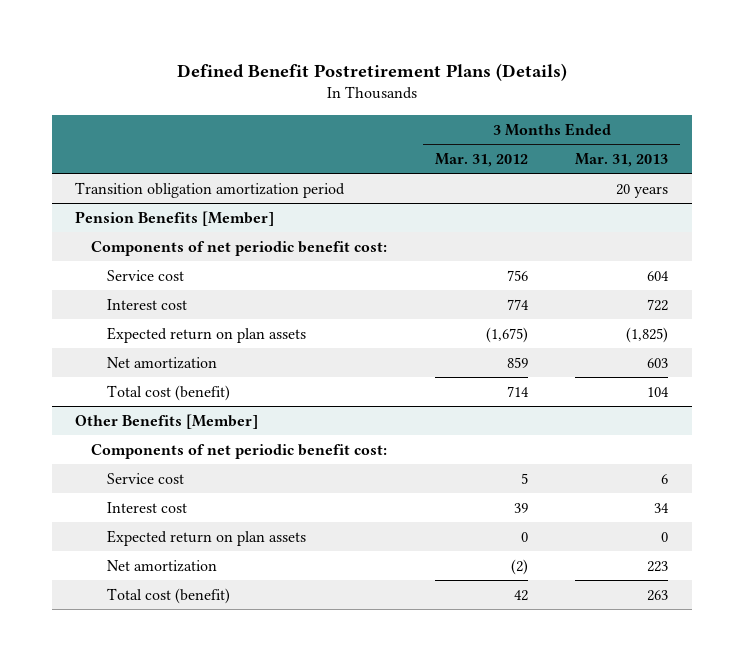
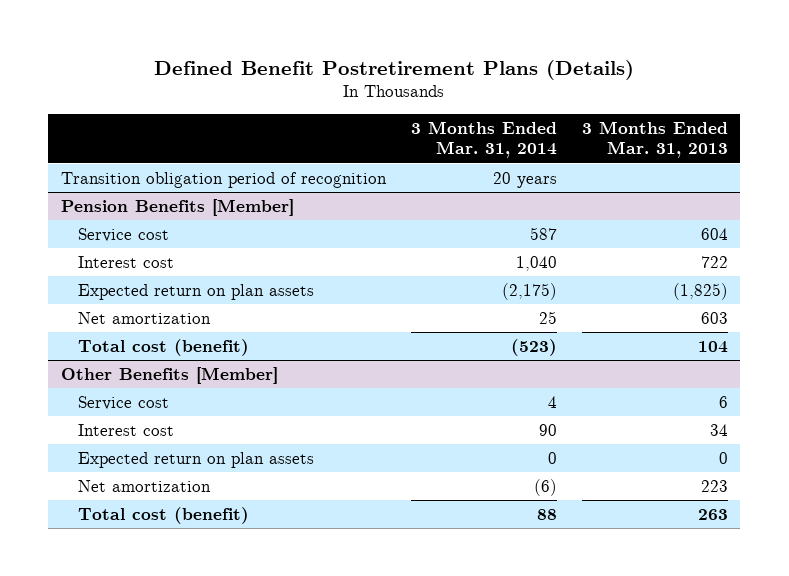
- | 3 Months Ended Mar. 31, 2012 | 3 Months Ended Mar. 31, 2013
+ | 3 Months Ended Mar. 31, 2014 | 3 Months Ended Mar. 31, 2013
- Transition obligation amortization period | | 20 years
+ Transition obligation period of recognition | 20 years |
@ Pension Benefits [Member]
- Components of net periodic benefit cost:
@ Other Benefits [Member]
- Components of net periodic benefit cost:

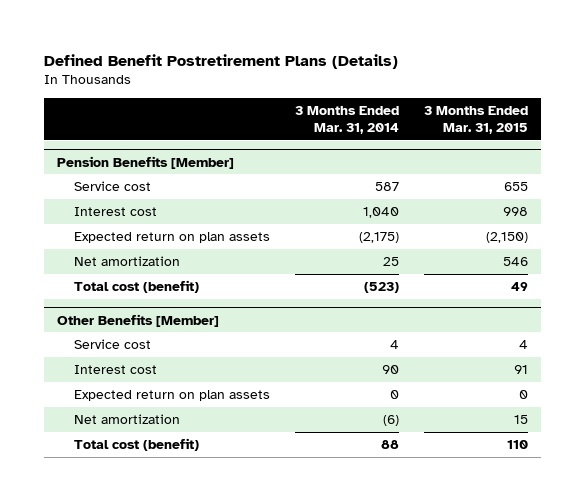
- | 3 Months Ended Mar. 31, 2014 | 3 Months Ended Mar. 31, 2013
+ | 3 Months Ended Mar. 31, 2014 | 3 Months Ended Mar. 31, 2015
- Transition obligation period of recognition | 20 years |

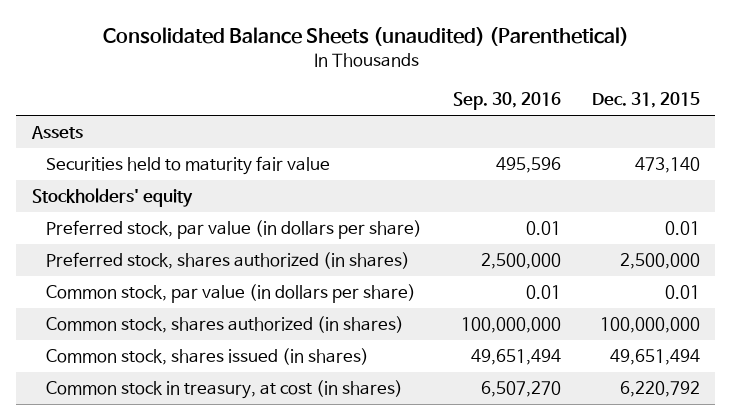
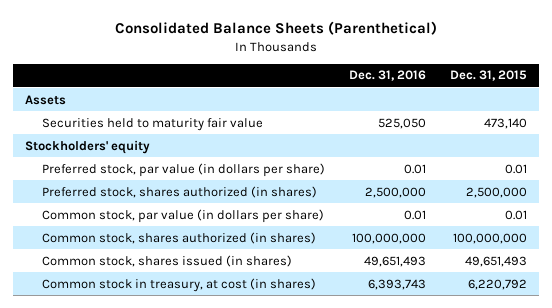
- Consolidated Balance Sheets (unaudited) (Parenthetical)
+ Consolidated Balance Sheets (Parenthetical)
- | Sep. 30, 2016 | Dec. 31, 2015
+ | Dec. 31, 2016 | Dec. 31, 2015
- Common stock, shares issued (in shares) | 49,651,494 | 49,651,494
+ Common stock, shares issued (in shares) | 49,651,493 | 49,651,493

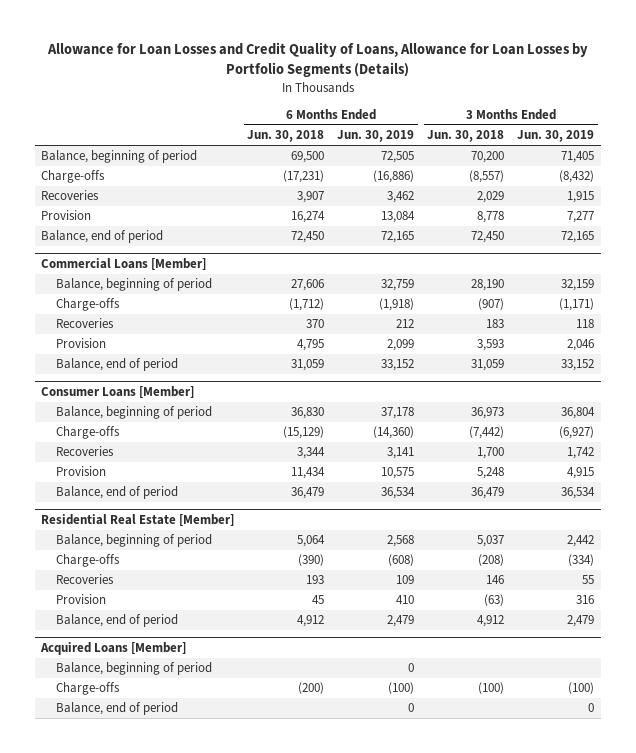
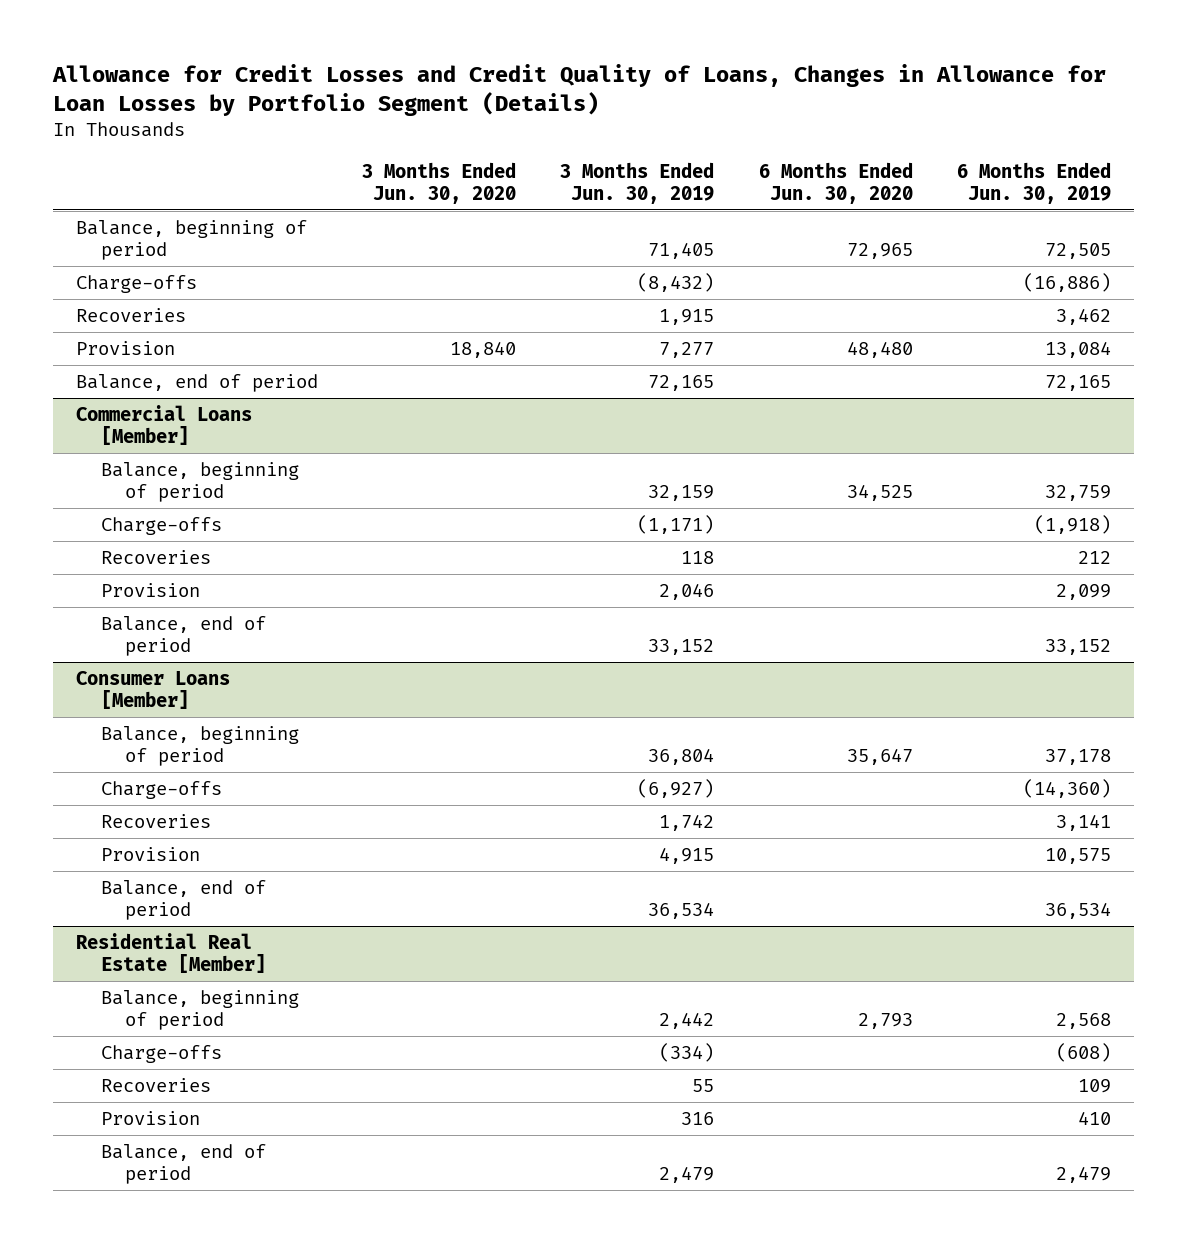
- Allowance for Loan Losses and Credit Quality of Loans, Allowance for Loan Losses by Portfolio Segments (Details)
+ Allowance for Credit Losses and Credit Quality of Loans, Changes in Allowance for Loan Losses by Portfolio Segment (Details)
- | 6 Months Ended Jun. 30, 2018 | 6 Months Ended Jun. 30, 2019 | 3 Months Ended Jun. 30, 2018 | 3 Months Ended Jun. 30, 2019
+ | 3 Months Ended Jun. 30, 2020 | 3 Months Ended Jun. 30, 2019 | 6 Months Ended Jun. 30, 2020 | 6 Months Ended Jun. 30, 2019
- Acquired Loans [Member]
- Balance, beginning of period | | 0 | |
- Charge-offs | (200) | (100) | (100) | (100)
- Balance, end of period | | 0 | | 0

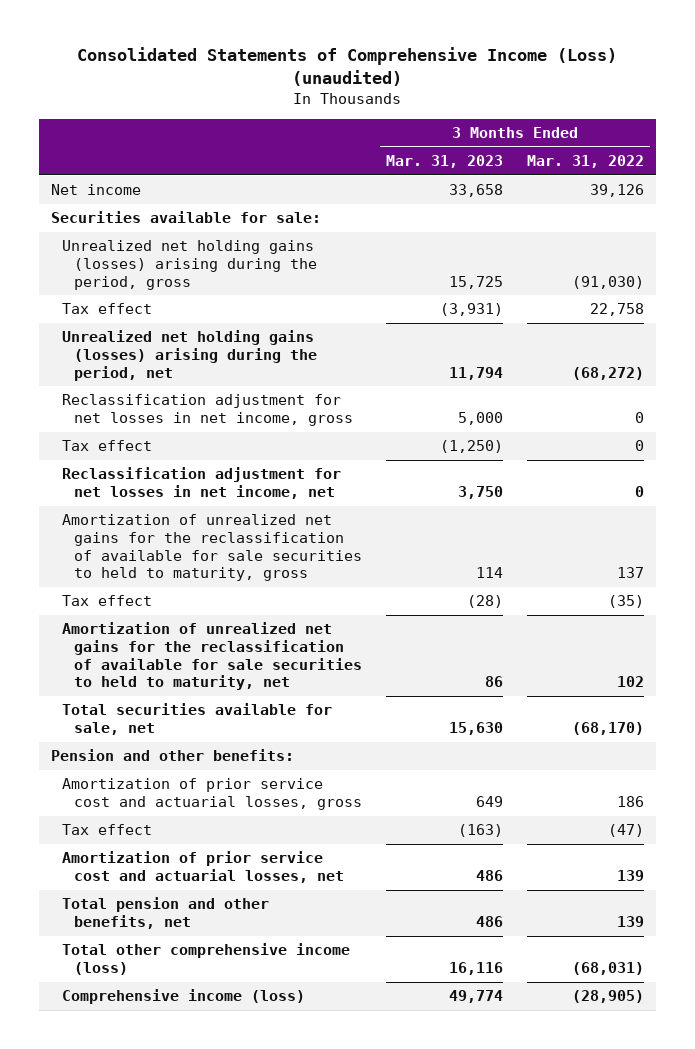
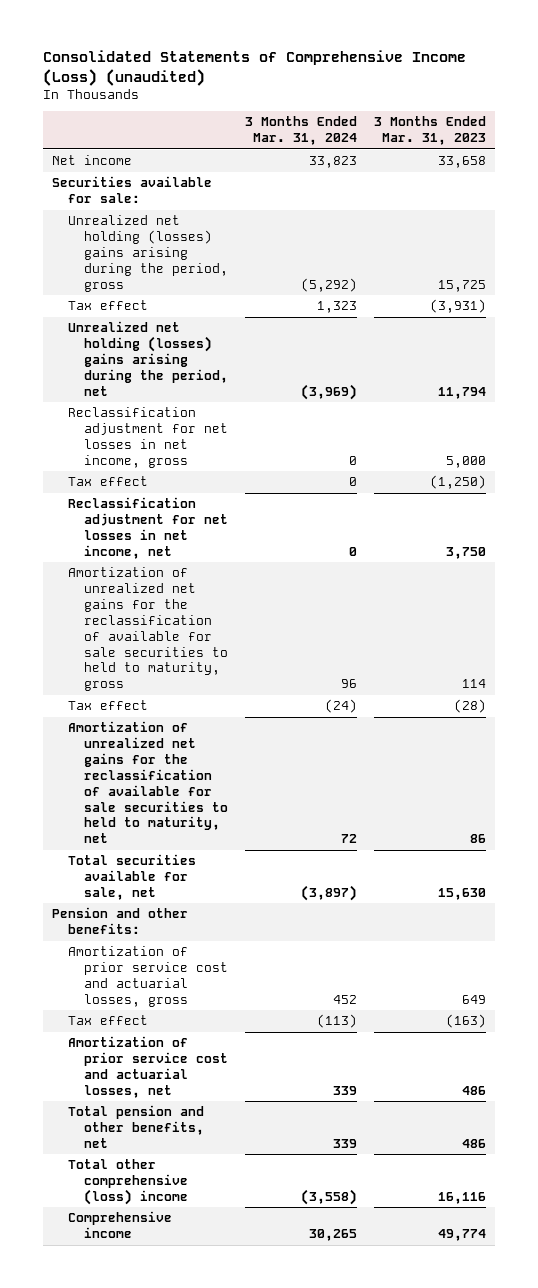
- | 3 Months Ended Mar. 31, 2023 | 3 Months Ended Mar. 31, 2022
+ | 3 Months Ended Mar. 31, 2024 | 3 Months Ended Mar. 31, 2023
- Unrealized net holding gains (losses) arising during the period, gross | 15,725 | (91,030)
+ Unrealized net holding (losses) gains arising during the period, gross | (5,292) | 15,725
- Unrealized net holding gains (losses) arising during the period, net | 11,794 | (68,272)
+ Unrealized net holding (losses) gains arising during the period, net | (3,969) | 11,794
- Total other comprehensive income (loss) | 16,116 | (68,031)
- Comprehensive income (loss) | 49,774 | (28,905)
+ Total other comprehensive (loss) income | (3,558) | 16,116
+ Comprehensive income | 30,265 | 49,774

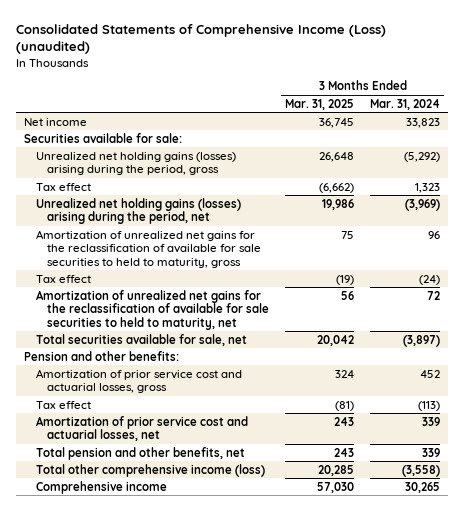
- | 3 Months Ended Mar. 31, 2024 | 3 Months Ended Mar. 31, 2023
+ | 3 Months Ended Mar. 31, 2025 | 3 Months Ended Mar. 31, 2024
- Unrealized net holding (losses) gains arising during the period, gross | (5,292) | 15,725
+ Unrealized net holding gains (losses) arising during the period, gross | 26,648 | (5,292)
- Unrealized net holding (losses) gains arising during the period, net | (3,969) | 11,794
- Reclassification adjustment for net losses in net income, gross | 0 | 5,000
- Tax effect | 0 | (1,250)
- Reclassification adjustment for net losses in net income, net | 0 | 3,750
+ Unrealized net holding gains (losses) arising during the period, net | 19,986 | (3,969)
- Total other comprehensive (loss) income | (3,558) | 16,116
+ Total other comprehensive income (loss) | 20,285 | (3,558)

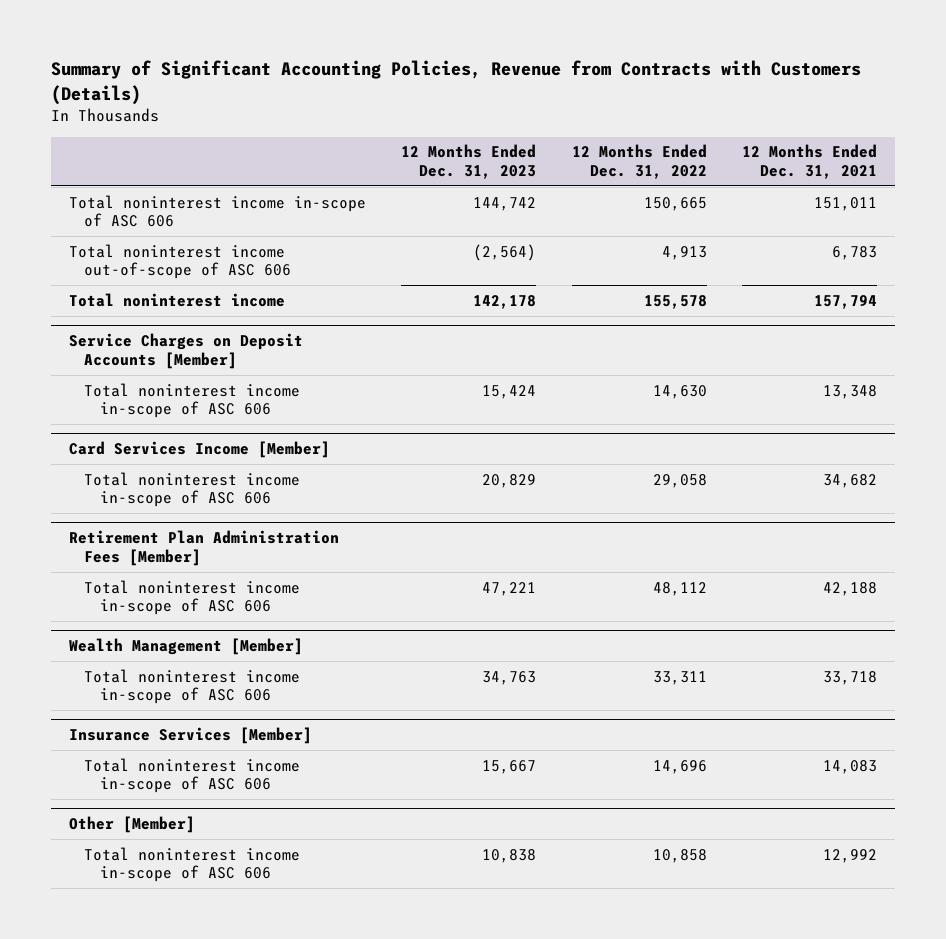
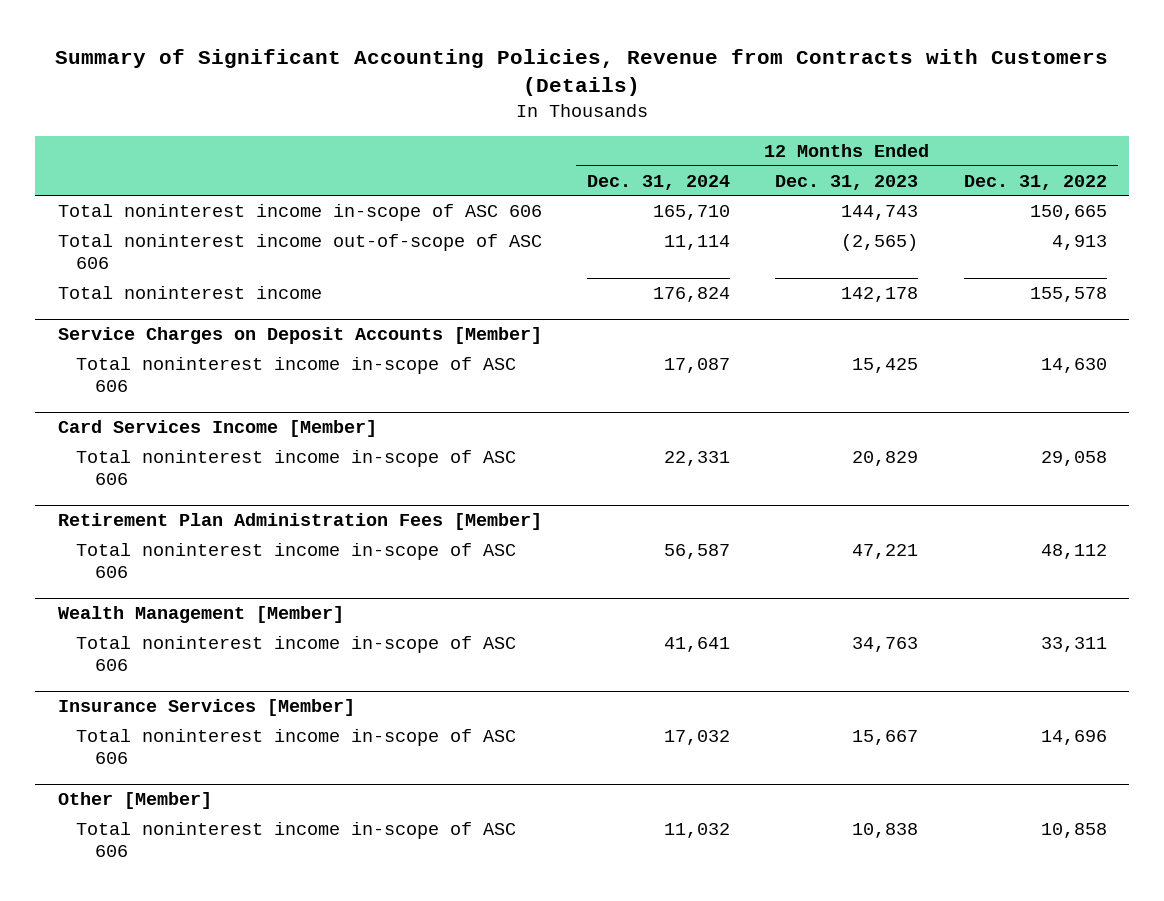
- | 12 Months Ended Dec. 31, 2023 | 12 Months Ended Dec. 31, 2022 | 12 Months Ended Dec. 31, 2021
+ | 12 Months Ended Dec. 31, 2024 | 12 Months Ended Dec. 31, 2023 | 12 Months Ended Dec. 31, 2022
- Total noninterest income in-scope of ASC 606 | 144,742 | 150,665 | 151,011
- Total noninterest income out-of-scope of ASC 606 | (2,564) | 4,913 | 6,783
+ Total noninterest income in-scope of ASC 606 | 165,710 | 144,743 | 150,665
+ Total noninterest income out-of-scope of ASC 606 | 11,114 | (2,565) | 4,913
@ Service Charges on Deposit Accounts [Member]
- Total noninterest income in-scope of ASC 606 | 15,424 | 14,630 | 13,348
+ Total noninterest income in-scope of ASC 606 | 17,087 | 15,425 | 14,630

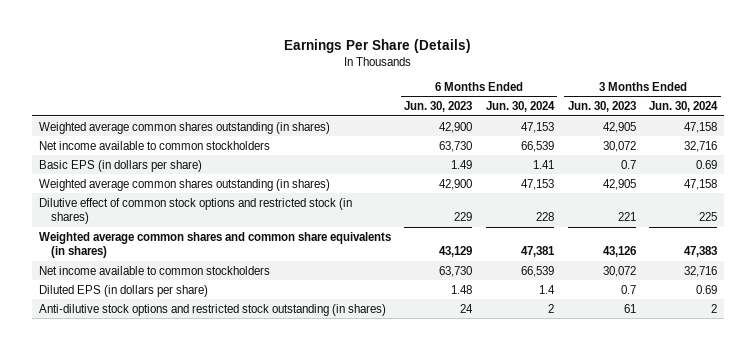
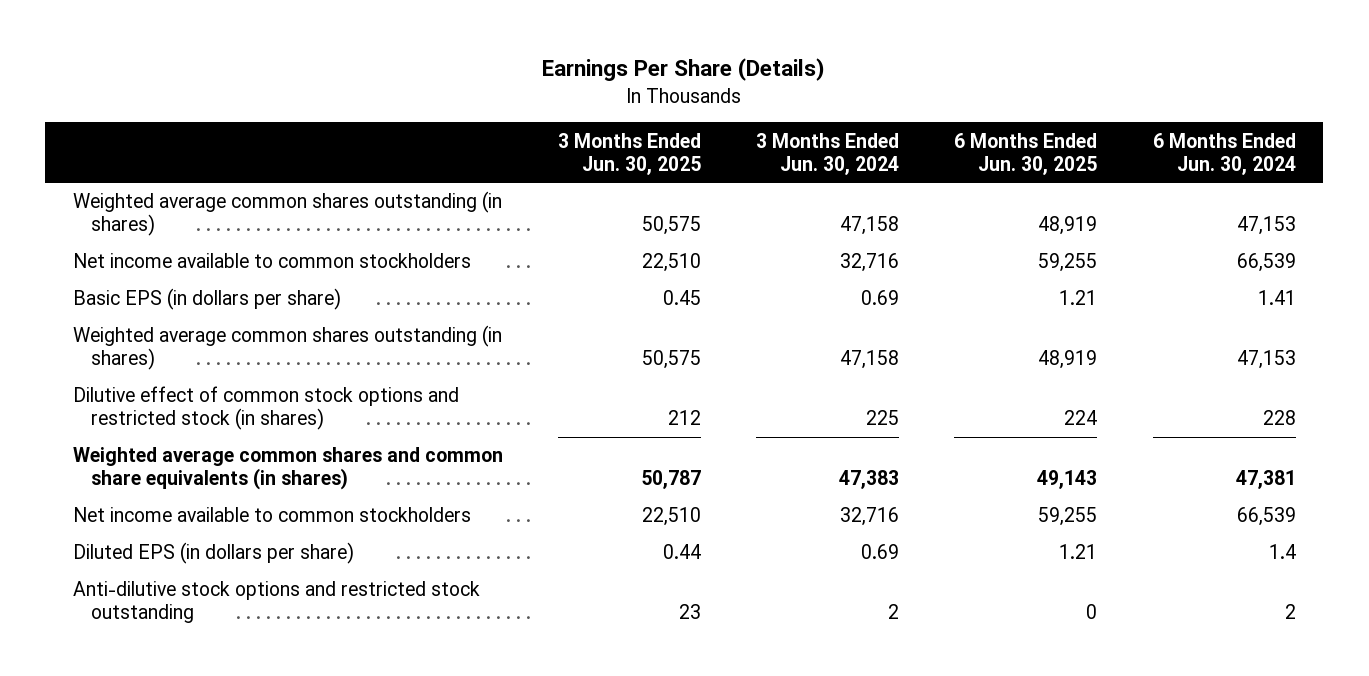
- | 6 Months Ended Jun. 30, 2023 | 6 Months Ended Jun. 30, 2024 | 3 Months Ended Jun. 30, 2023 | 3 Months Ended Jun. 30, 2024
+ | 3 Months Ended Jun. 30, 2025 | 3 Months Ended Jun. 30, 2024 | 6 Months Ended Jun. 30, 2025 | 6 Months Ended Jun. 30, 2024
- Anti-dilutive stock options and restricted stock outstanding (in shares) | 24 | 2 | 61 | 2
+ Anti-dilutive stock options and restricted stock outstanding | 23 | 2 | 0 | 2

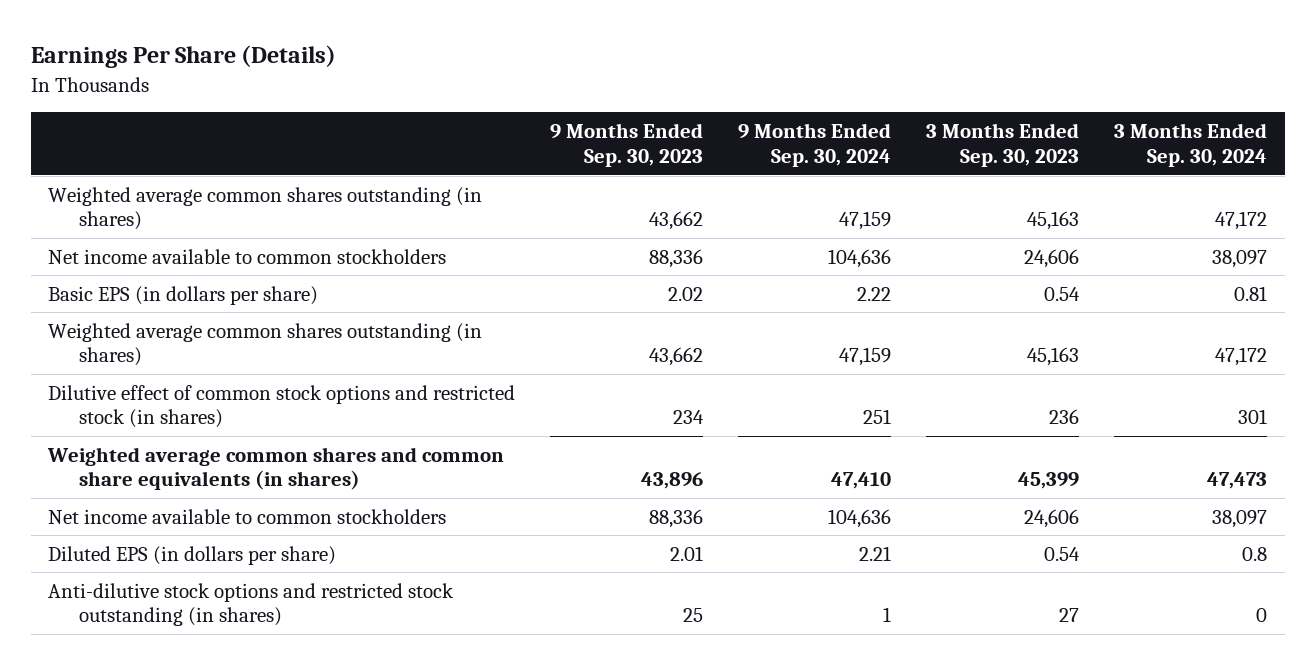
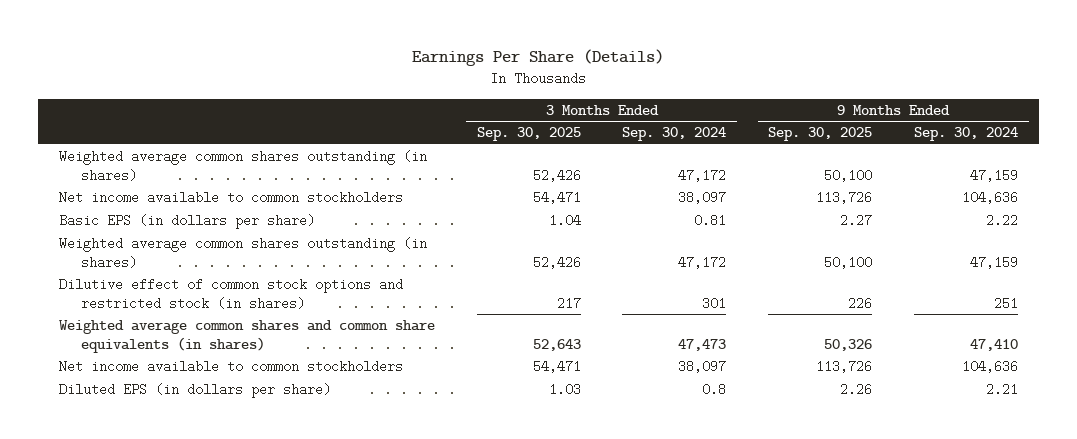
- | 9 Months Ended Sep. 30, 2023 | 9 Months Ended Sep. 30, 2024 | 3 Months Ended Sep. 30, 2023 | 3 Months Ended Sep. 30, 2024
+ | 3 Months Ended Sep. 30, 2025 | 3 Months Ended Sep. 30, 2024 | 9 Months Ended Sep. 30, 2025 | 9 Months Ended Sep. 30, 2024
- Anti-dilutive stock options and restricted stock outstanding (in shares) | 25 | 1 | 27 | 0

